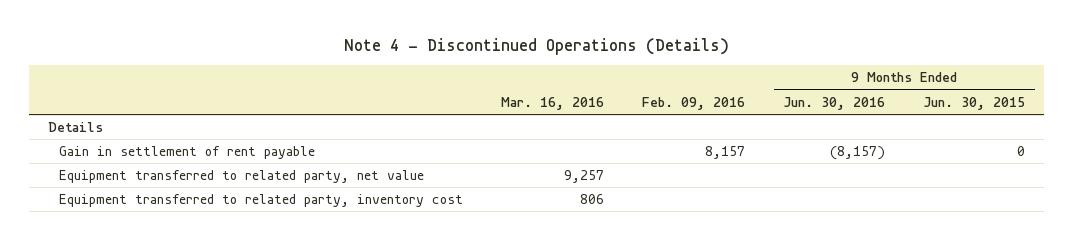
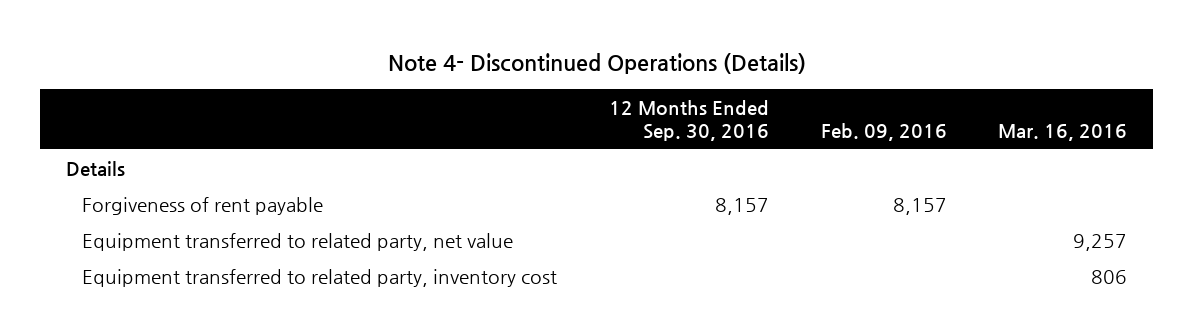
- Note 4 - Discontinued Operations (Details)
+ Note 4- Discontinued Operations (Details)
- | Mar. 16, 2016 | Feb. 09, 2016 | 9 Months Ended Jun. 30, 2016 | 9 Months Ended Jun. 30, 2015
+ | 12 Months Ended Sep. 30, 2016 | Feb. 09, 2016 | Mar. 16, 2016
- Gain in settlement of rent payable | | 8,157 | (8,157) | 0
+ Forgiveness of rent payable | 8,157 | 8,157 |

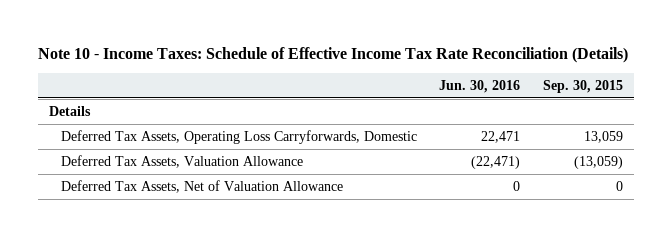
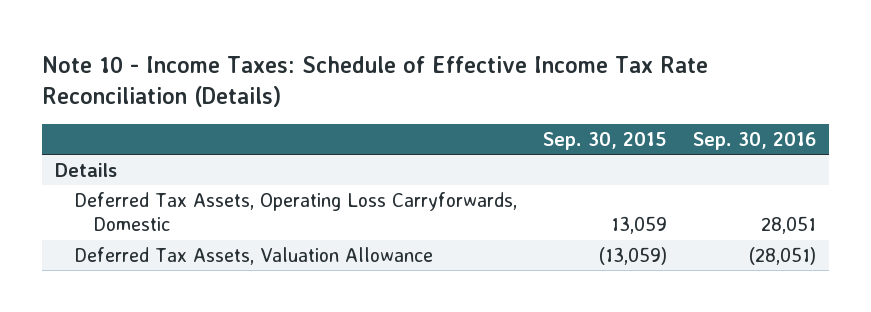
- | Jun. 30, 2016 | Sep. 30, 2015
+ | Sep. 30, 2015 | Sep. 30, 2016
- Deferred Tax Assets, Net of Valuation Allowance | 0 | 0

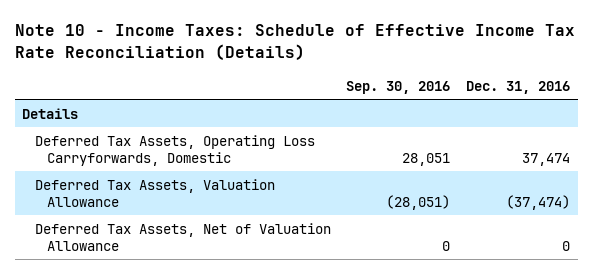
- | Sep. 30, 2015 | Sep. 30, 2016
+ | Sep. 30, 2016 | Dec. 31, 2016
+ Deferred Tax Assets, Net of Valuation Allowance | 0 | 0

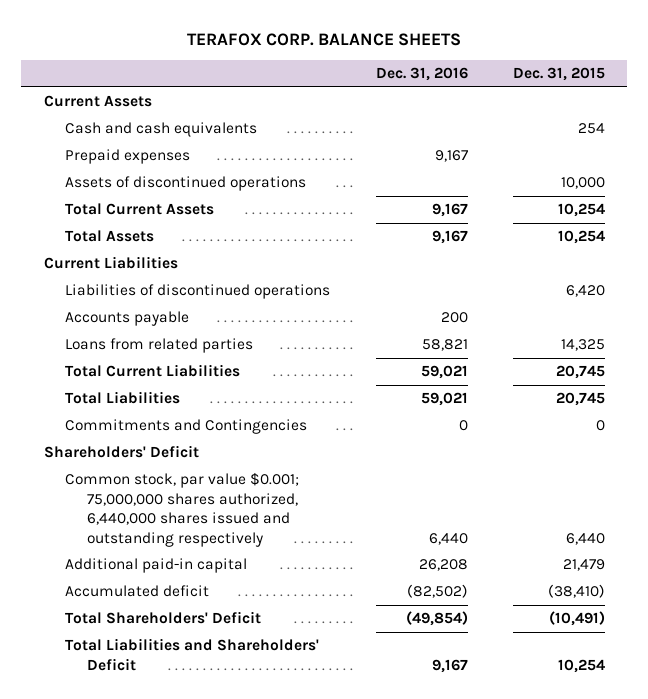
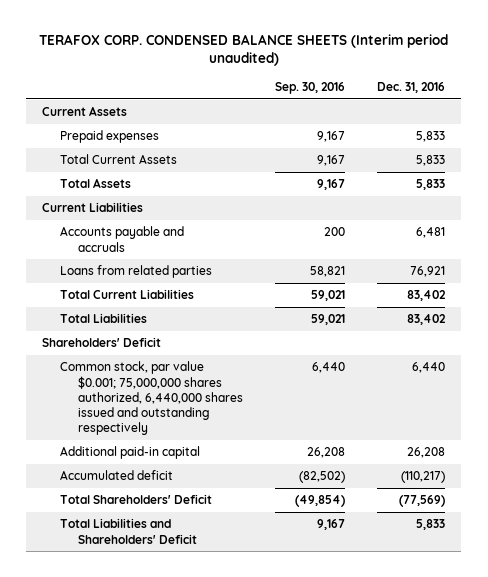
- TERAFOX CORP. BALANCE SHEETS
+ TERAFOX CORP. CONDENSED BALANCE SHEETS (Interim period unaudited)
- | Dec. 31, 2016 | Dec. 31, 2015
+ | Sep. 30, 2016 | Dec. 31, 2016
- Cash and cash equivalents | | 254
- Prepaid expenses | 9,167 |
- Assets of discontinued operations | | 10,000
- Total Current Assets | 9,167 | 10,254
- Total Assets | 9,167 | 10,254
+ Prepaid expenses | 9,167 | 5,833
+ Total Current Assets | 9,167 | 5,833
+ Total Assets | 9,167 | 5,833
- Liabilities of discontinued operations | | 6,420
- Accounts payable | 200 |
- Loans from related parties | 58,821 | 14,325
- Total Current Liabilities | 59,021 | 20,745
- Total Liabilities | 59,021 | 20,745
- Commitments and Contingencies | 0 | 0
+ Accounts payable and accruals | 200 | 6,481
+ Loans from related parties | 58,821 | 76,921
+ Total Current Liabilities | 59,021 | 83,402
+ Total Liabilities | 59,021 | 83,402
- Accumulated deficit | (82,502) | (38,410)
- Total Shareholders' Deficit | (49,854) | (10,491)
- Total Liabilities and Shareholders' Deficit | 9,167 | 10,254
+ Accumulated deficit | (82,502) | (110,217)
+ Total Shareholders' Deficit | (49,854) | (77,569)
+ Total Liabilities and Shareholders' Deficit | 9,167 | 5,833

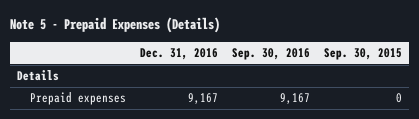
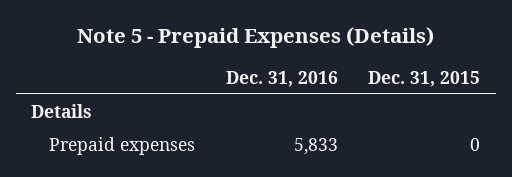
- | Dec. 31, 2016 | Sep. 30, 2016 | Sep. 30, 2015
+ | Dec. 31, 2016 | Dec. 31, 2015
- Prepaid expenses | 9,167 | 9,167 | 0
+ Prepaid expenses | 5,833 | 0

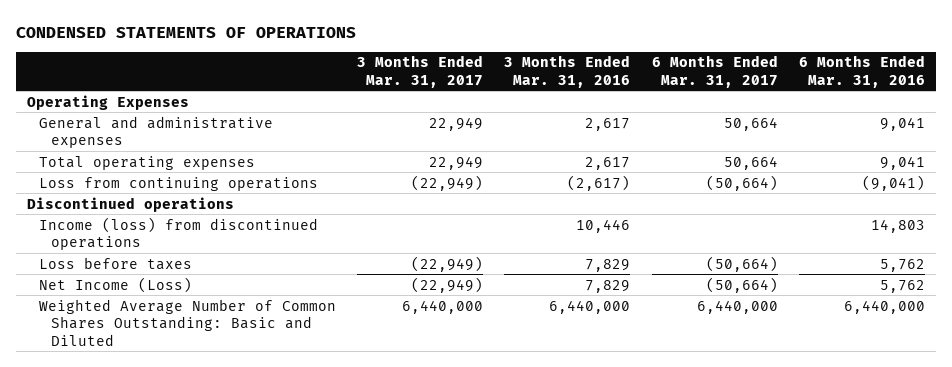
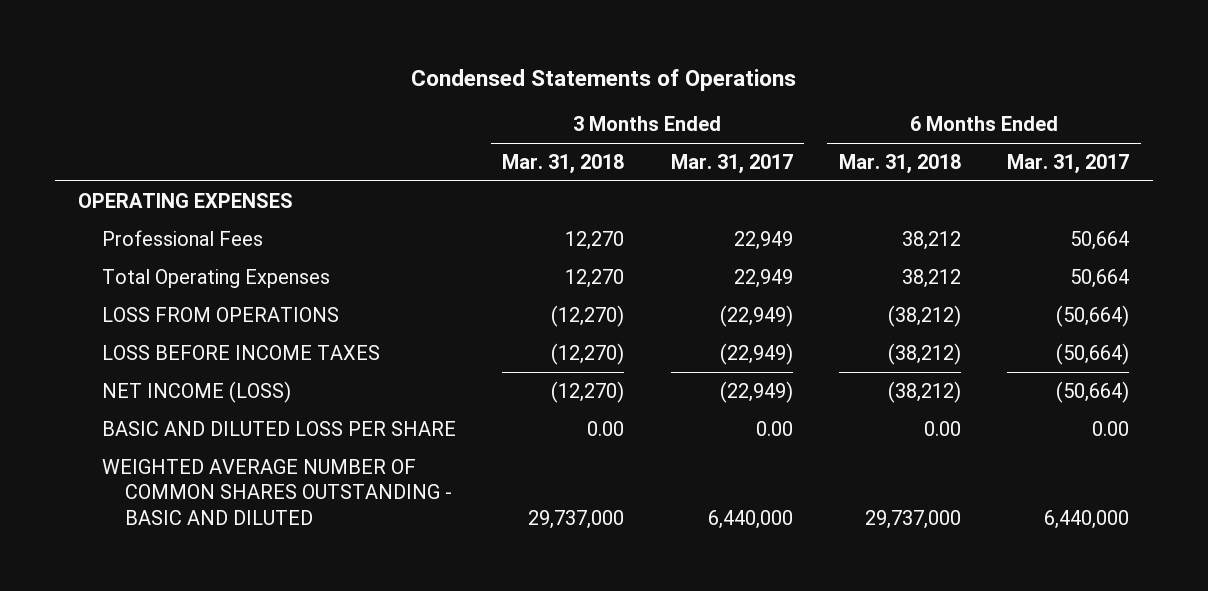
- CONDENSED STATEMENTS OF OPERATIONS
+ Condensed Statements of Operations
- | 3 Months Ended Mar. 31, 2017 | 3 Months Ended Mar. 31, 2016 | 6 Months Ended Mar. 31, 2017 | 6 Months Ended Mar. 31, 2016
+ | 3 Months Ended Mar. 31, 2018 | 3 Months Ended Mar. 31, 2017 | 6 Months Ended Mar. 31, 2018 | 6 Months Ended Mar. 31, 2017
- Operating Expenses
- General and administrative expenses | 22,949 | 2,617 | 50,664 | 9,041
- Total operating expenses | 22,949 | 2,617 | 50,664 | 9,041
- Loss from continuing operations | (22,949) | (2,617) | (50,664) | (9,041)
- Discontinued operations
- Income (loss) from discontinued operations | | 10,446 | | 14,803
- Loss before taxes | (22,949) | 7,829 | (50,664) | 5,762
- Net Income (Loss) | (22,949) | 7,829 | (50,664) | 5,762
- Weighted Average Number of Common Shares Outstanding: Basic and Diluted | 6,440,000 | 6,440,000 | 6,440,000 | 6,440,000
+ OPERATING EXPENSES
+ Professional Fees | 12,270 | 22,949 | 38,212 | 50,664
+ Total Operating Expenses | 12,270 | 22,949 | 38,212 | 50,664
+ LOSS FROM OPERATIONS | (12,270) | (22,949) | (38,212) | (50,664)
+ LOSS BEFORE INCOME TAXES | (12,270) | (22,949) | (38,212) | (50,664)
+ NET INCOME (LOSS) | (12,270) | (22,949) | (38,212) | (50,664)
+ BASIC AND DILUTED LOSS PER SHARE | 0.00 | 0.00 | 0.00 | 0.00
+ WEIGHTED AVERAGE NUMBER OF COMMON SHARES OUTSTANDING - BASIC AND DILUTED | 29,737,000 | 6,440,000 | 29,737,000 | 6,440,000

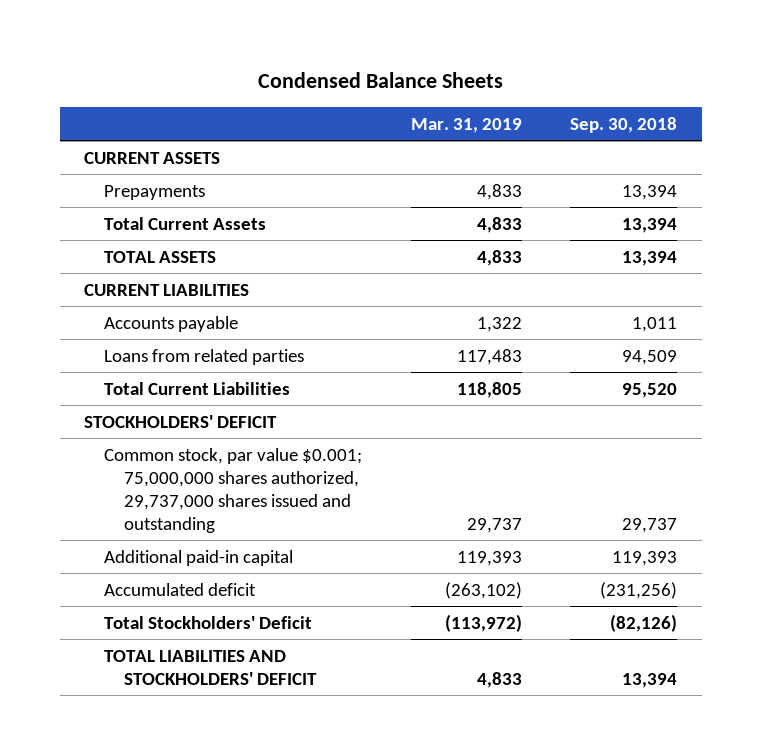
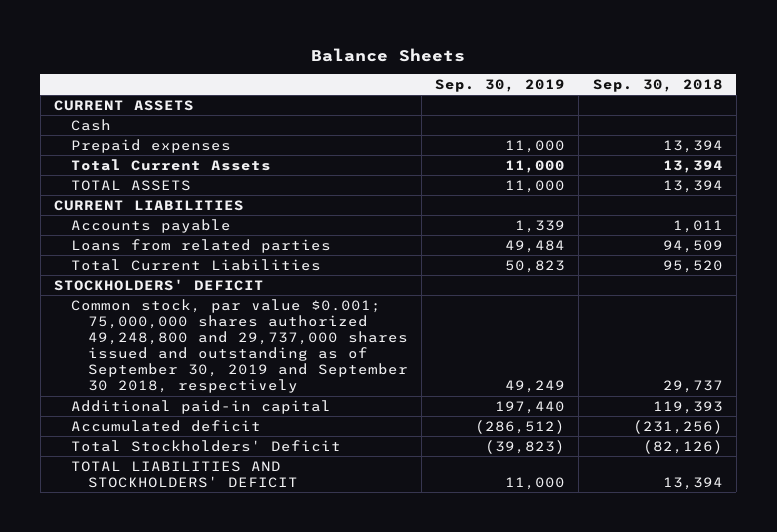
- Condensed Balance Sheets
+ Balance Sheets
- | Mar. 31, 2019 | Sep. 30, 2018
+ | Sep. 30, 2019 | Sep. 30, 2018
- Prepayments | 4,833 | 13,394
+ Cash
+ Prepaid expenses | 11,000 | 13,394
- Common stock, par value $0.001; 75,000,000 shares authorized, 29,737,000 shares issued and outstanding | 29,737 | 29,737
+ Common stock, par value $0.001; 75,000,000 shares authorized 49,248,800 and 29,737,000 shares issued and outstanding as of September 30, 2019 and September 30 2018, respectively | 49,249 | 29,737

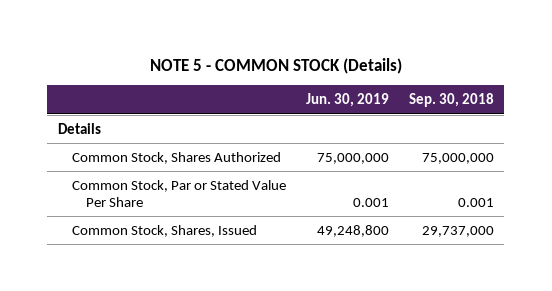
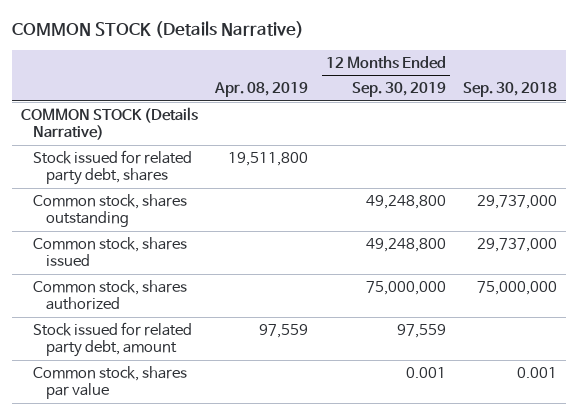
- NOTE 5 - COMMON STOCK (Details)
+ COMMON STOCK (Details Narrative)
- | Jun. 30, 2019 | Sep. 30, 2018
+ | Apr. 08, 2019 | 12 Months Ended Sep. 30, 2019 | Sep. 30, 2018
- Details
- Common Stock, Shares Authorized | 75,000,000 | 75,000,000
- Common Stock, Par or Stated Value Per Share | 0.001 | 0.001
- Common Stock, Shares, Issued | 49,248,800 | 29,737,000
+ COMMON STOCK (Details Narrative)
+ Stock issued for related party debt, shares | 19,511,800 | |
+ Common stock, shares outstanding | | 49,248,800 | 29,737,000
+ Common stock, shares issued | | 49,248,800 | 29,737,000
+ Common stock, shares authorized | | 75,000,000 | 75,000,000
+ Stock issued for related party debt, amount | 97,559 | 97,559 |
+ Common stock, shares par value | | 0.001 | 0.001

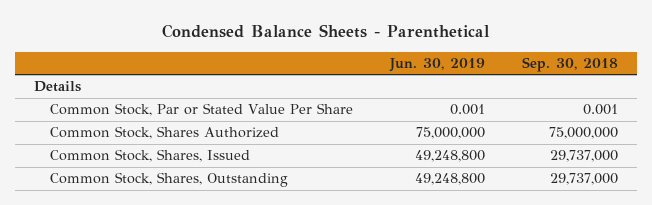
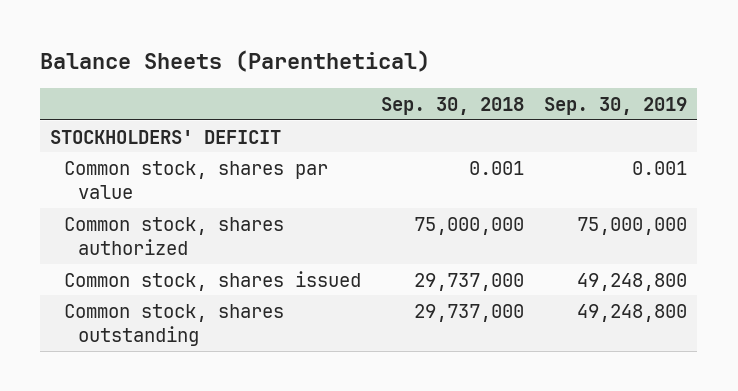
- Condensed Balance Sheets - Parenthetical
+ Balance Sheets (Parenthetical)
- | Jun. 30, 2019 | Sep. 30, 2018
+ | Sep. 30, 2018 | Sep. 30, 2019
- Details
- Common Stock, Par or Stated Value Per Share | 0.001 | 0.001
- Common Stock, Shares Authorized | 75,000,000 | 75,000,000
- Common Stock, Shares, Issued | 49,248,800 | 29,737,000
- Common Stock, Shares, Outstanding | 49,248,800 | 29,737,000
+ STOCKHOLDERS' DEFICIT
+ Common stock, shares par value | 0.001 | 0.001
+ Common stock, shares authorized | 75,000,000 | 75,000,000
+ Common stock, shares issued | 29,737,000 | 49,248,800
+ Common stock, shares outstanding | 29,737,000 | 49,248,800

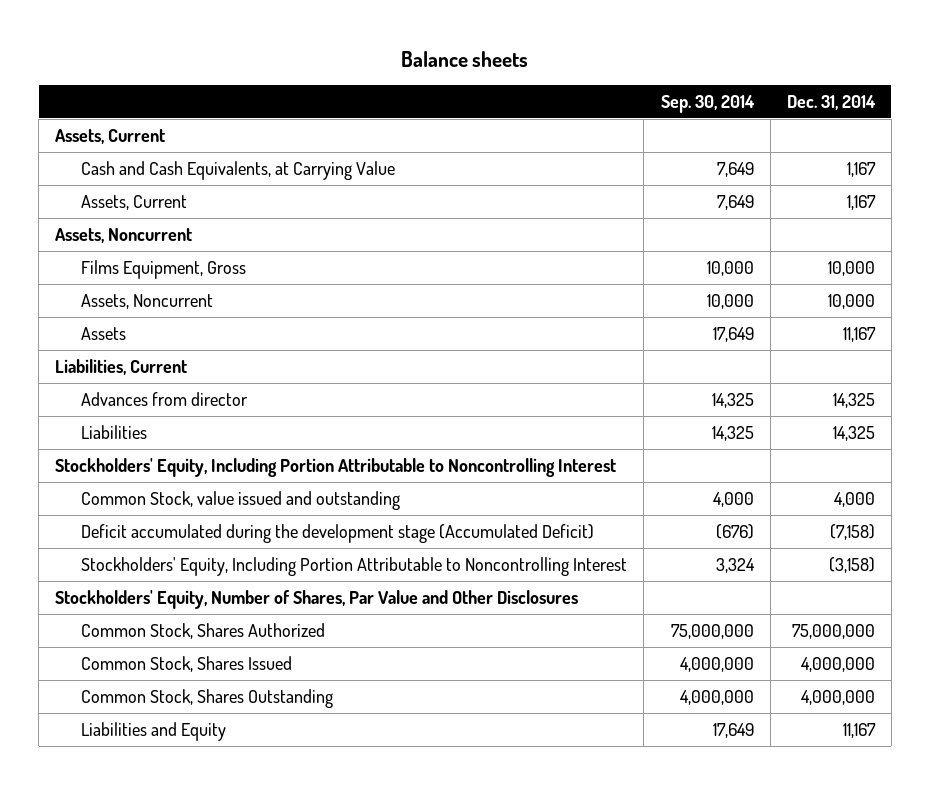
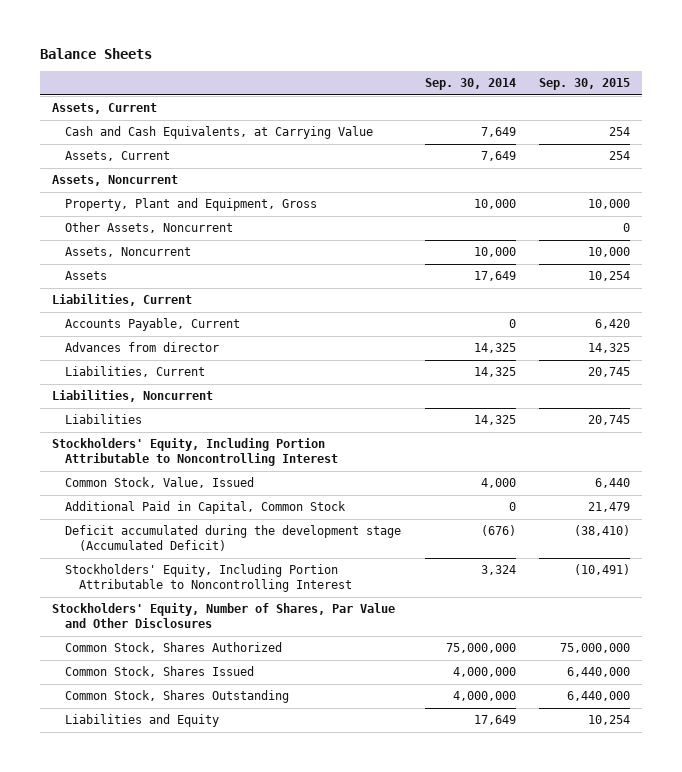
- Balance sheets
+ Balance Sheets
- | Sep. 30, 2014 | Dec. 31, 2014
+ | Sep. 30, 2014 | Sep. 30, 2015
- Films Equipment, Gross | 10,000 | 10,000
+ Property, Plant and Equipment, Gross | 10,000 | 10,000
+ Other Assets, Noncurrent | | 0
+ Accounts Payable, Current | 0 | 6,420
+ Liabilities, Current | 14,325 | 20,745
+ Liabilities, Noncurrent
- Common Stock, value issued and outstanding | 4,000 | 4,000
+ Common Stock, Value, Issued | 4,000 | 6,440
+ Additional Paid in Capital, Common Stock | 0 | 21,479

